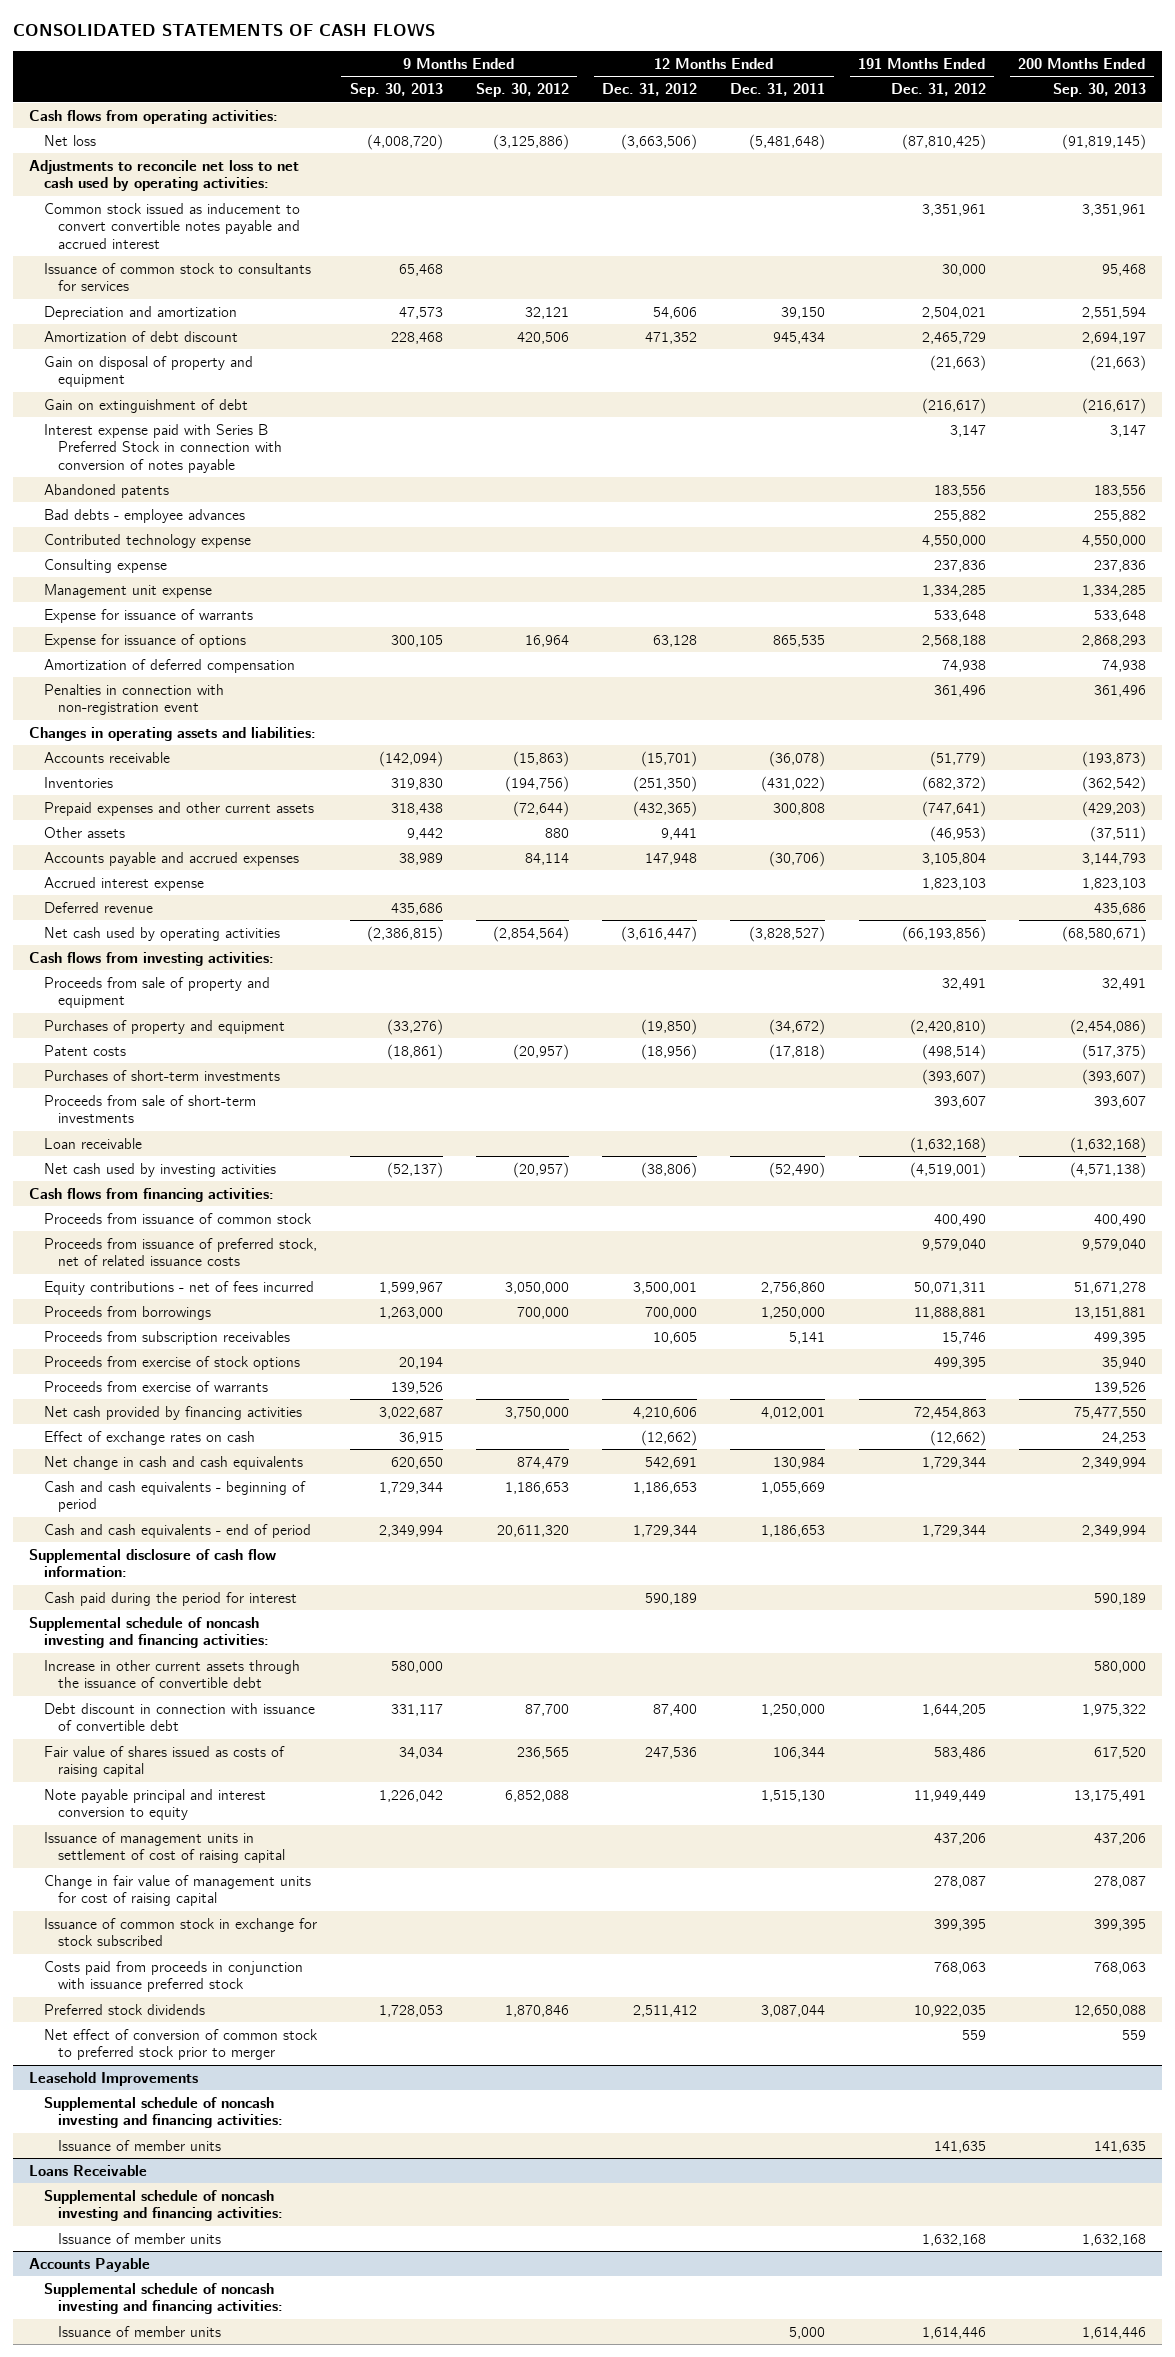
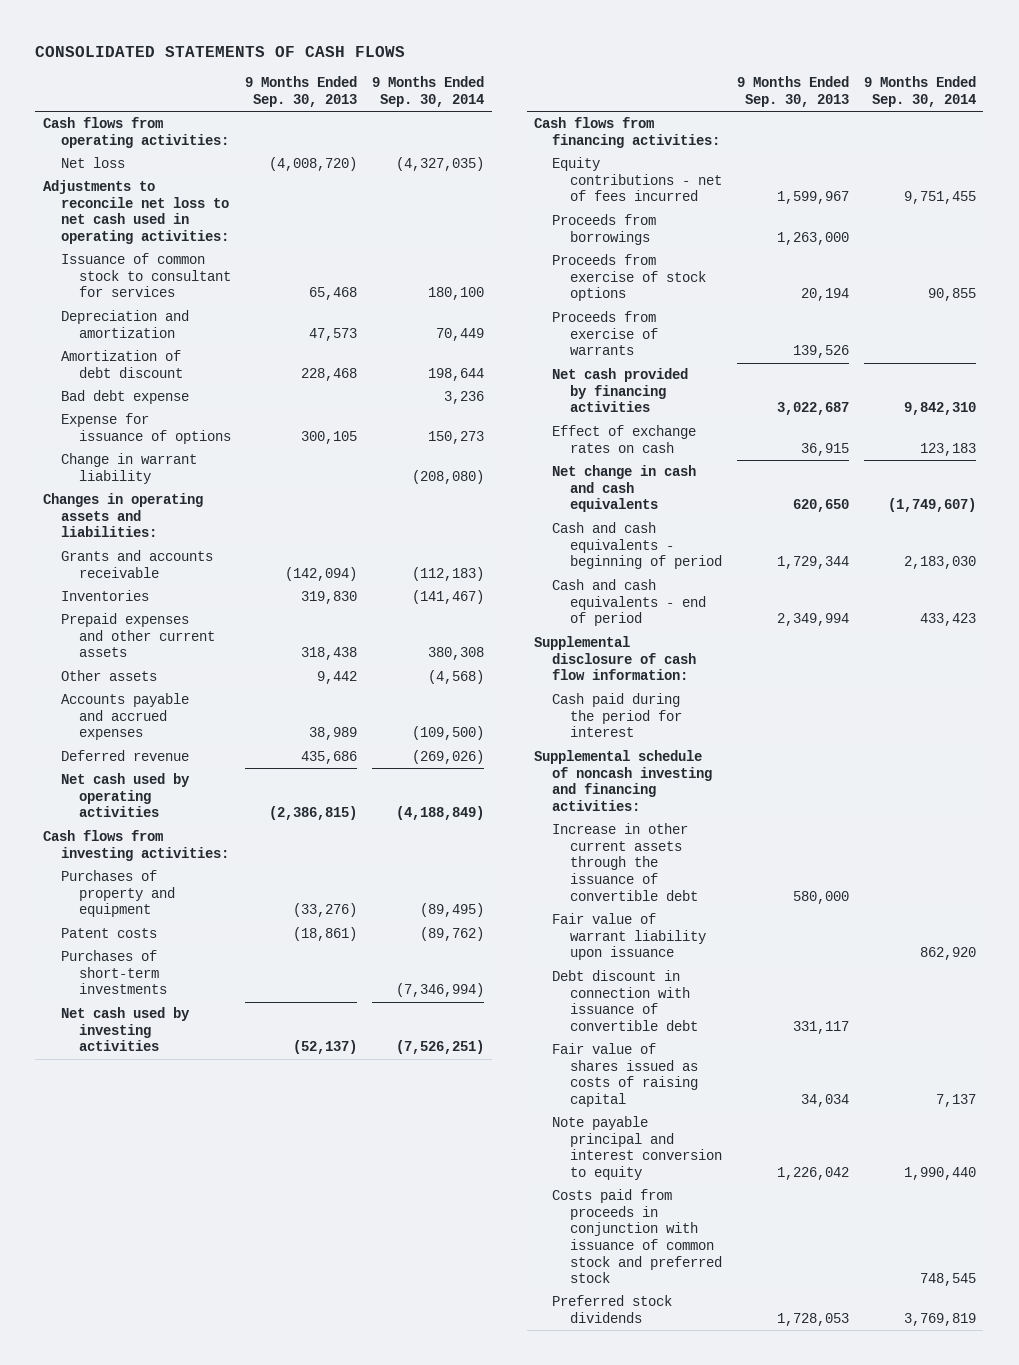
- | 9 Months Ended Sep. 30, 2013 | 9 Months Ended Sep. 30, 2012 | 12 Months Ended Dec. 31, 2012 | 12 Months Ended Dec. 31, 2011 | 191 Months Ended Dec. 31, 2012 | 200 Months Ended Sep. 30, 2013
+ | 9 Months Ended Sep. 30, 2013 | 9 Months Ended Sep. 30, 2014
- Adjustments to reconcile net loss to net cash used by operating activities:
- Common stock issued as inducement to convert convertible notes payable and accrued interest | | | | | 3,351,961 | 3,351,961
- Issuance of common stock to consultants for services | 65,468 | | | | 30,000 | 95,468
+ Adjustments to reconcile net loss to net cash used in operating activities:
+ Issuance of common stock to consultant for services | 65,468 | 180,100
- Gain on disposal of property and equipment | | | | | (21,663) | (21,663)
- Gain on extinguishment of debt | | | | | (216,617) | (216,617)
- Interest expense paid with Series B Preferred Stock in connection with conversion of notes payable | | | | | 3,147 | 3,147
- Abandoned patents | | | | | 183,556 | 183,556
- Bad debts - employee advances | | | | | 255,882 | 255,882
- Contributed technology expense | | | | | 4,550,000 | 4,550,000
- Consulting expense | | | | | 237,836 | 237,836
- Management unit expense | | | | | 1,334,285 | 1,334,285
- Expense for issuance of warrants | | | | | 533,648 | 533,648
+ Bad debt expense | | 3,236
- Amortization of deferred compensation | | | | | 74,938 | 74,938
- Penalties in connection with non-registration event | | | | | 361,496 | 361,496
+ Change in warrant liability | | (208,080)
- Accounts receivable | (142,094) | (15,863) | (15,701) | (36,078) | (51,779) | (193,873)
+ Grants and accounts receivable | (142,094) | (112,183)
- Accrued interest expense | | | | | 1,823,103 | 1,823,103
- Proceeds from sale of property and equipment | | | | | 32,491 | 32,491
- Proceeds from sale of short-term investments | | | | | 393,607 | 393,607
- Loan receivable | | | | | (1,632,168) | (1,632,168)
- Proceeds from issuance of common stock | | | | | 400,490 | 400,490
- Proceeds from issuance of preferred stock, net of related issuance costs | | | | | 9,579,040 | 9,579,040
- Proceeds from subscription receivables | | | 10,605 | 5,141 | 15,746 | 499,395
+ Fair value of warrant liability upon issuance | | 862,920
- Issuance of management units in settlement of cost of raising capital | | | | | 437,206 | 437,206
- Change in fair value of management units for cost of raising capital | | | | | 278,087 | 278,087
- Issuance of common stock in exchange for stock subscribed | | | | | 399,395 | 399,395
- Costs paid from proceeds in conjunction with issuance preferred stock | | | | | 768,063 | 768,063
+ Costs paid from proceeds in conjunction with issuance of common stock and preferred stock | | 748,545
- Net effect of conversion of common stock to preferred stock prior to merger | | | | | 559 | 559
- Leasehold Improvements
- Supplemental schedule of noncash investing and financing activities:
- Issuance of member units | | | | | 141,635 | 141,635
- Loans Receivable
- Supplemental schedule of noncash investing and financing activities:
- Issuance of member units | | | | | 1,632,168 | 1,632,168
- Accounts Payable
- Supplemental schedule of noncash investing and financing activities:
- Issuance of member units | | | | 5,000 | 1,614,446 | 1,614,446

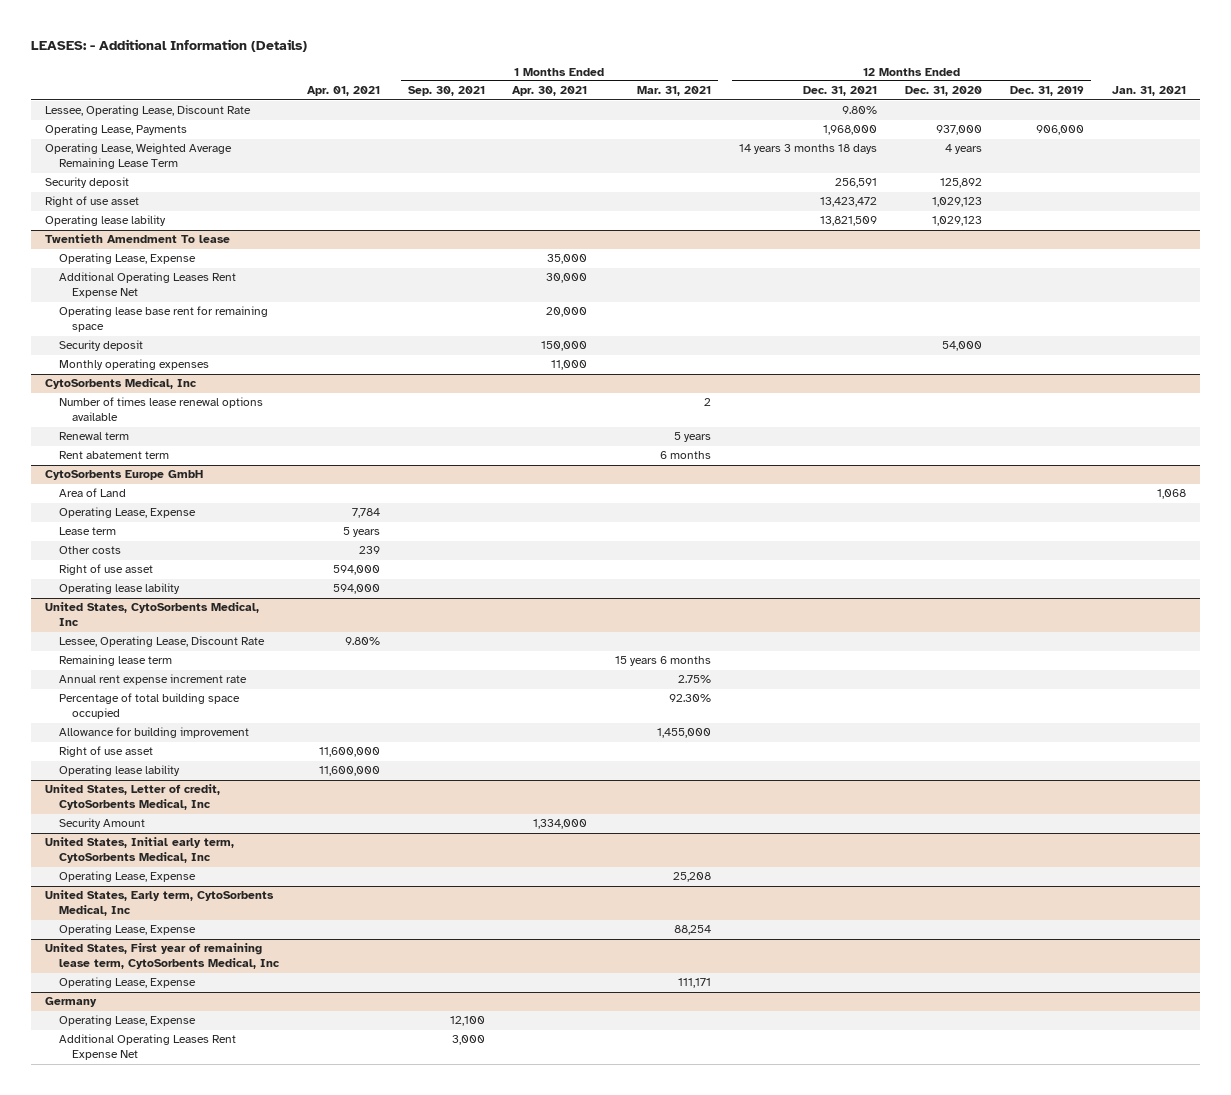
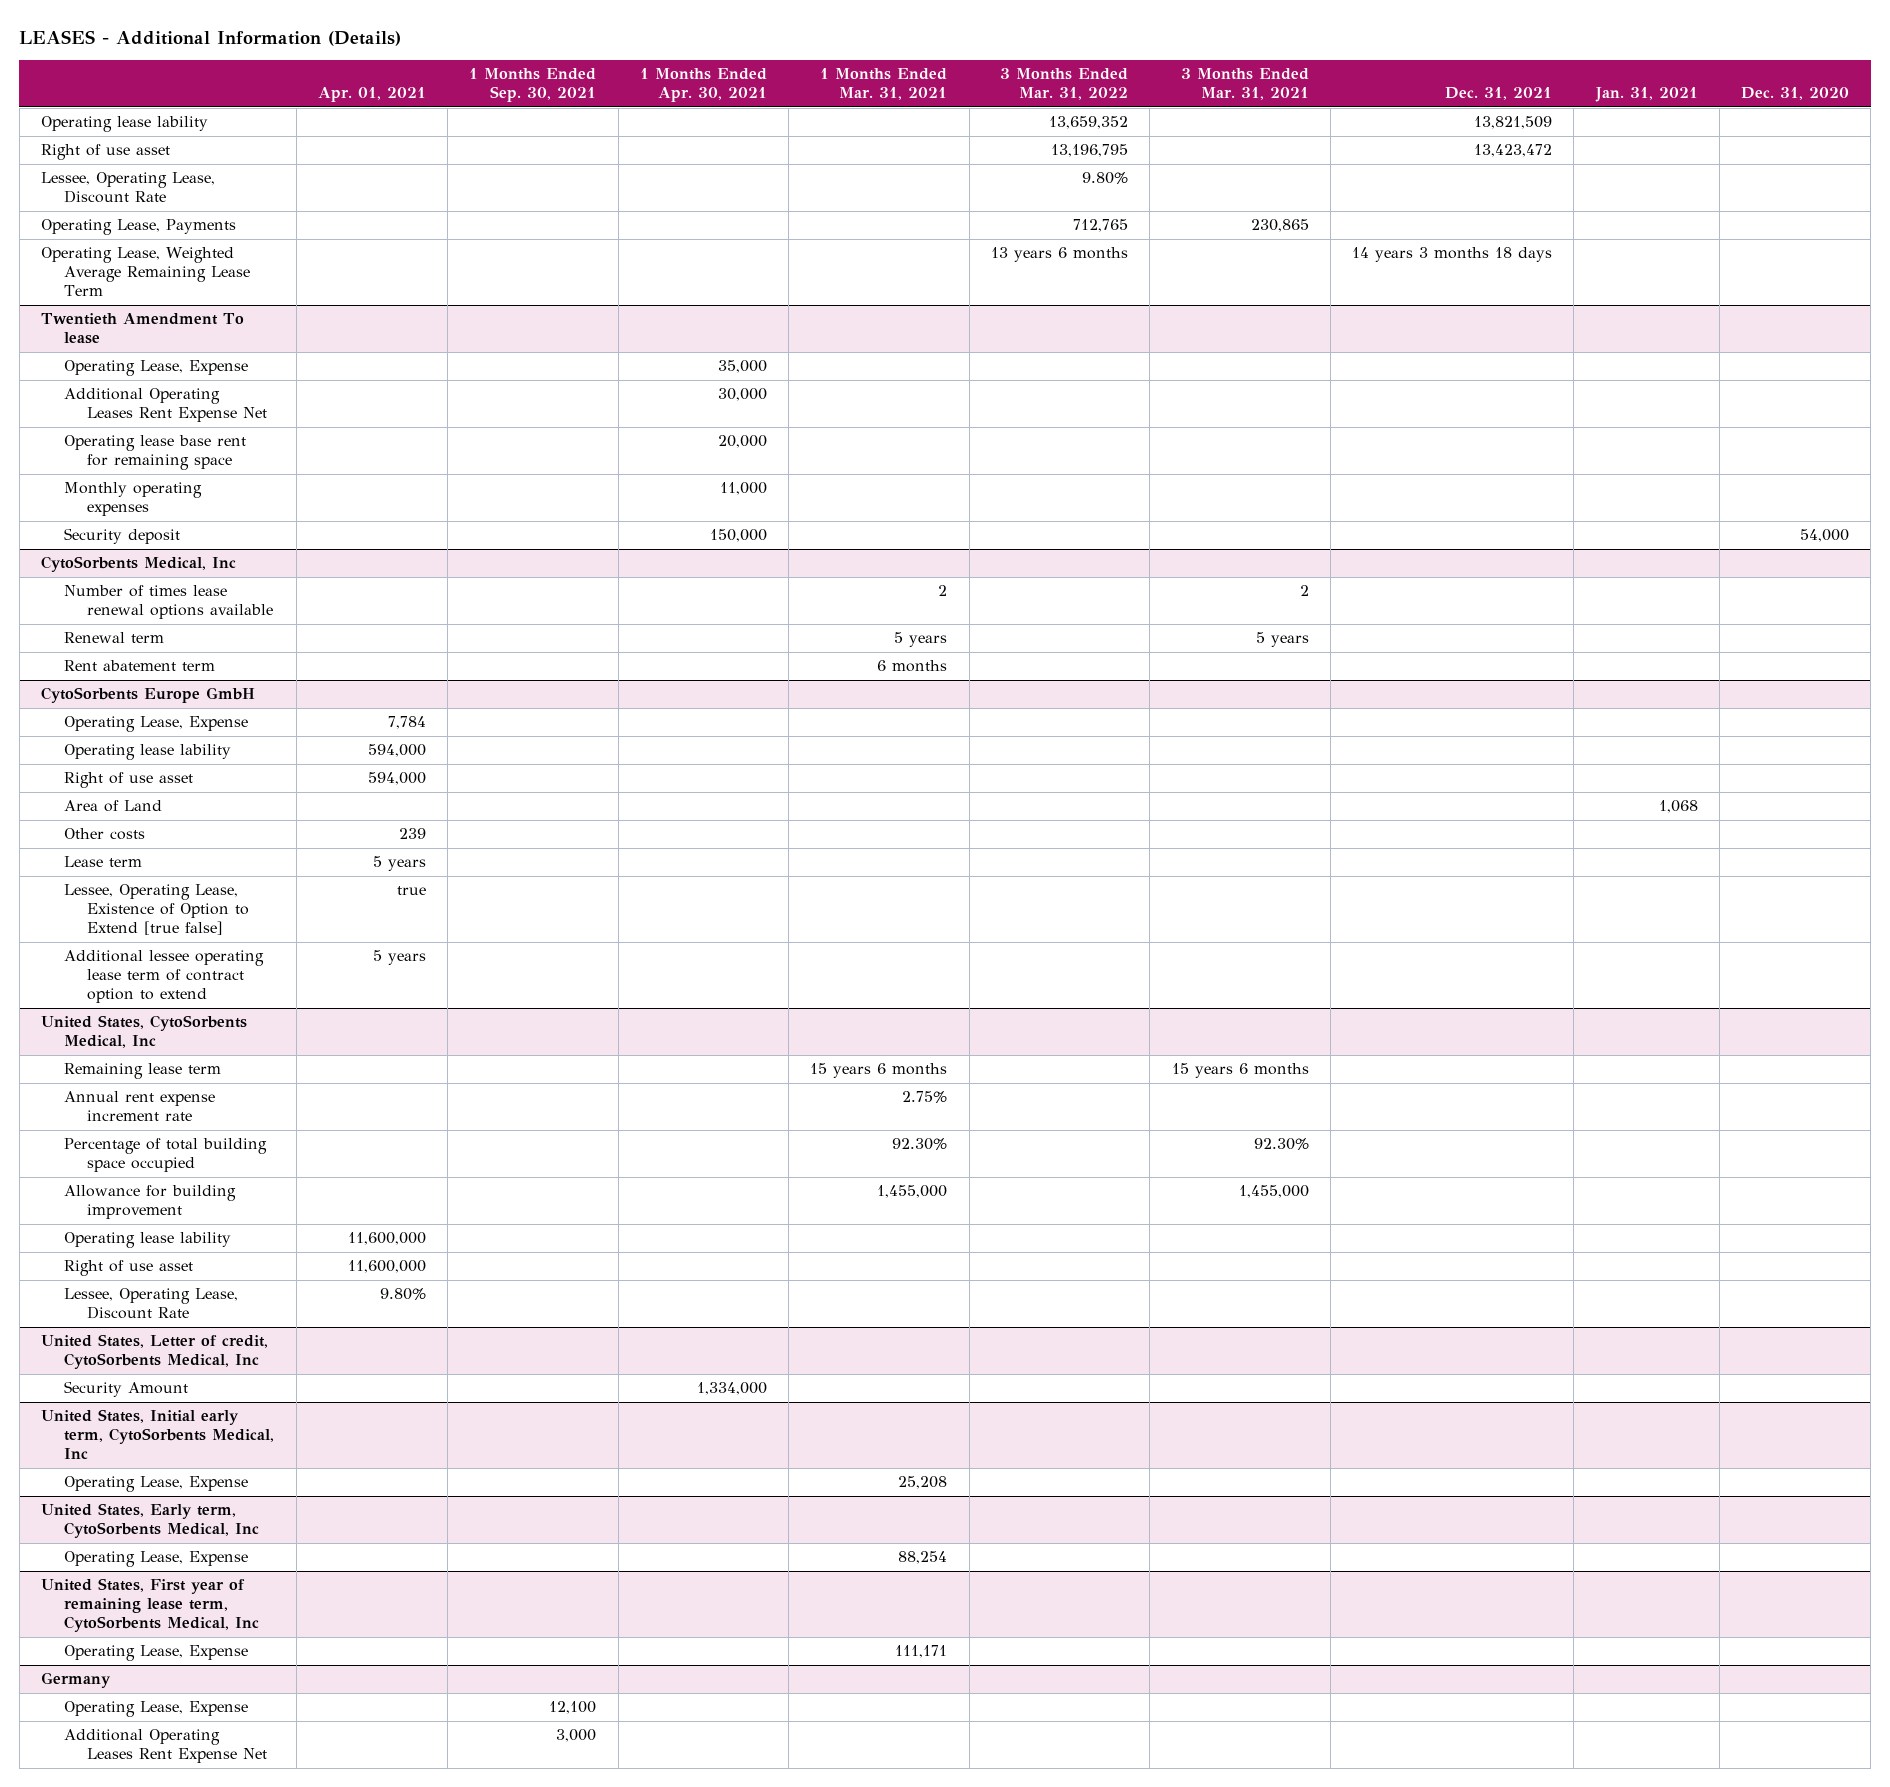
- LEASES: - Additional Information (Details)
+ LEASES - Additional Information (Details)
- | Apr. 01, 2021 | 1 Months Ended Sep. 30, 2021 | 1 Months Ended Apr. 30, 2021 | 1 Months Ended Mar. 31, 2021 | 12 Months Ended Dec. 31, 2021 | 12 Months Ended Dec. 31, 2020 | 12 Months Ended Dec. 31, 2019 | Jan. 31, 2021
+ | Apr. 01, 2021 | 1 Months Ended Sep. 30, 2021 | 1 Months Ended Apr. 30, 2021 | 1 Months Ended Mar. 31, 2021 | 3 Months Ended Mar. 31, 2022 | 3 Months Ended Mar. 31, 2021 | Dec. 31, 2021 | Jan. 31, 2021 | Dec. 31, 2020
moved up: Operating lease lability | | | | | 13,659,352 | | 13,821,509 | |
moved up: Right of use asset | | | | | 13,196,795 | | 13,423,472 | |
- Security deposit | | | | | 256,591 | 125,892 | |
@ Twentieth Amendment To lease
moved down: Security deposit | | | 150,000 | | | | | | 54,000
@ CytoSorbents Europe GmbH
moved down: Right of use asset | 594,000 | | | | | | | |
moved down: Area of Land | | | | | | | | 1,068 |
moved down: Other costs | 239 | | | | | | | |
moved down: Lease term | 5 years | | | | | | | |
+ Lessee, Operating Lease, Existence of Option to Extend [true false] | true | | | | | | | |
+ Additional lessee operating lease term of contract option to extend | 5 years | | | | | | | |
@ United States, CytoSorbents Medical, Inc
moved down: Right of use asset | 11,600,000 | | | | | | | |
moved down: Lessee, Operating Lease, Discount Rate | 9.80% | | | | | | | |

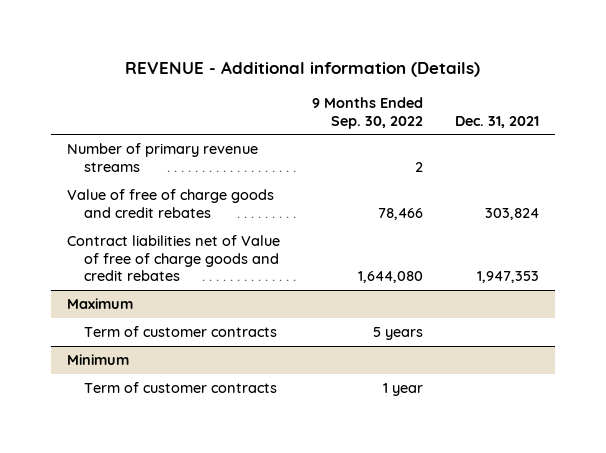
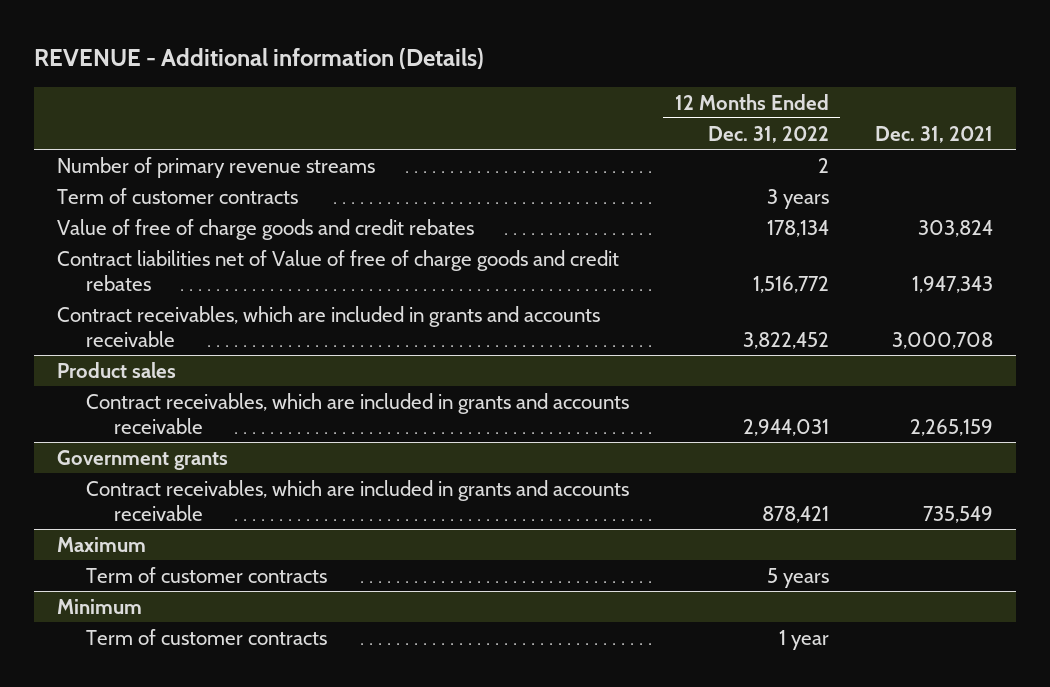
- | 9 Months Ended Sep. 30, 2022 | Dec. 31, 2021
+ | 12 Months Ended Dec. 31, 2022 | Dec. 31, 2021
+ Term of customer contracts | 3 years |
- Contract liabilities net of Value of free of charge goods and credit rebates | 1,644,080 | 1,947,353
+ Contract liabilities net of Value of free of charge goods and credit rebates | 1,516,772 | 1,947,343
+ Contract receivables, which are included in grants and accounts receivable | 3,822,452 | 3,000,708
+ Product sales
+ Contract receivables, which are included in grants and accounts receivable | 2,944,031 | 2,265,159
+ Government grants
+ Contract receivables, which are included in grants and accounts receivable | 878,421 | 735,549

